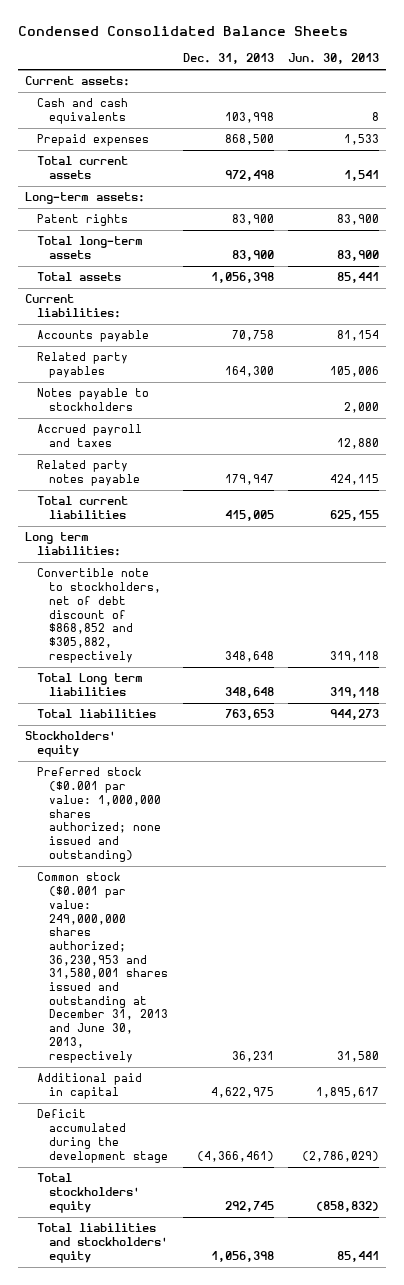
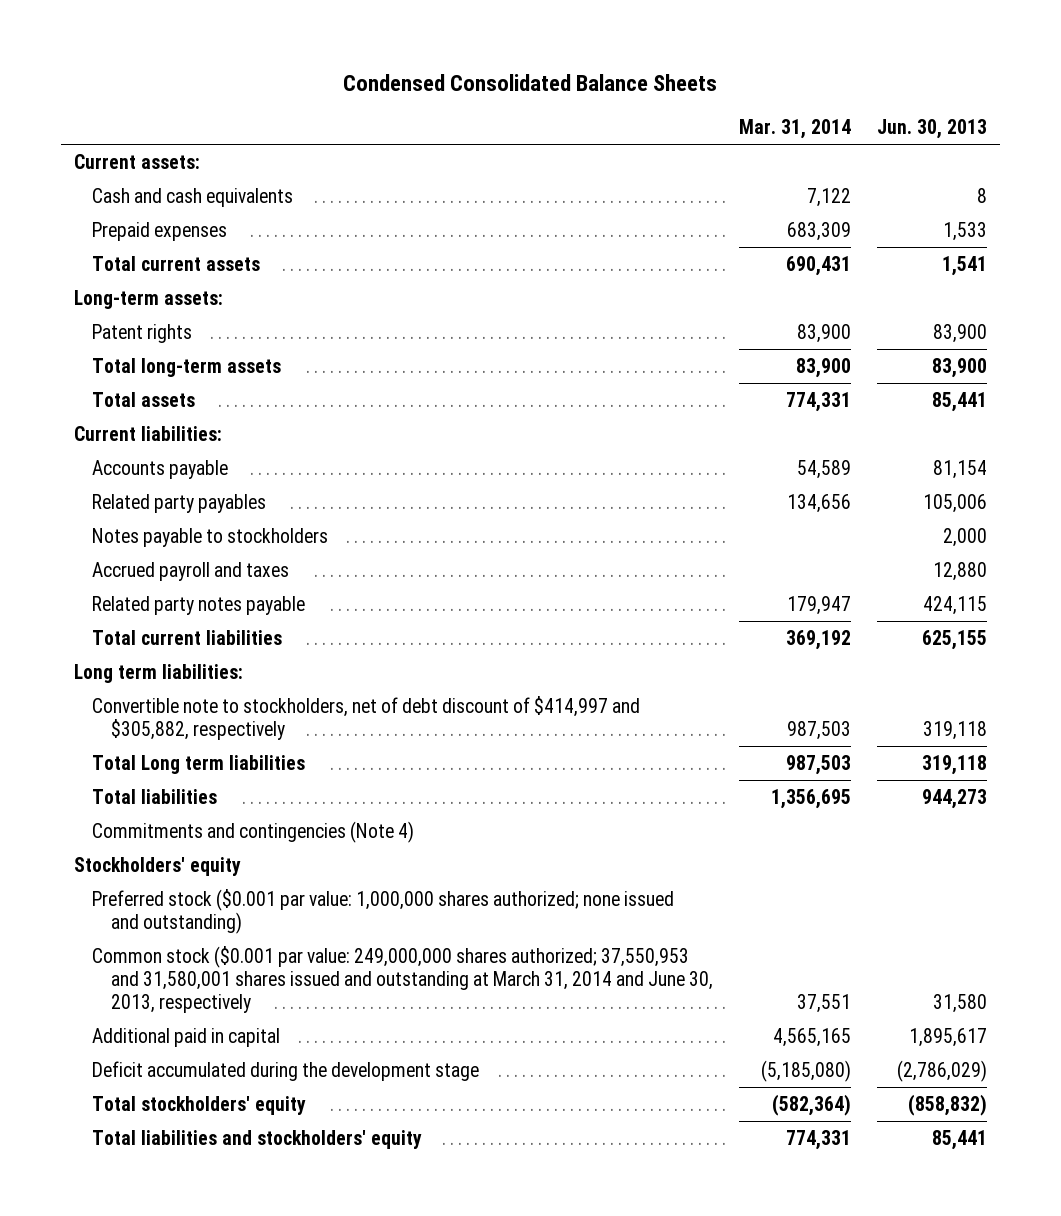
- | Dec. 31, 2013 | Jun. 30, 2013
+ | Mar. 31, 2014 | Jun. 30, 2013
- Convertible note to stockholders, net of debt discount of $868,852 and $305,882, respectively | 348,648 | 319,118
+ Convertible note to stockholders, net of debt discount of $414,997 and $305,882, respectively | 987,503 | 319,118
+ Commitments and contingencies (Note 4)
- Common stock ($0.001 par value: 249,000,000 shares authorized; 36,230,953 and 31,580,001 shares issued and outstanding at December 31, 2013 and June 30, 2013, respectively | 36,231 | 31,580
+ Common stock ($0.001 par value: 249,000,000 shares authorized; 37,550,953 and 31,580,001 shares issued and outstanding at March 31, 2014 and June 30, 2013, respectively | 37,551 | 31,580

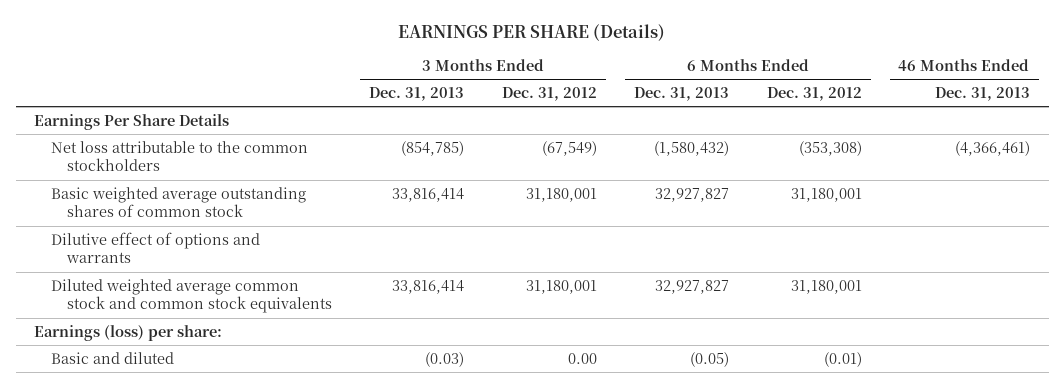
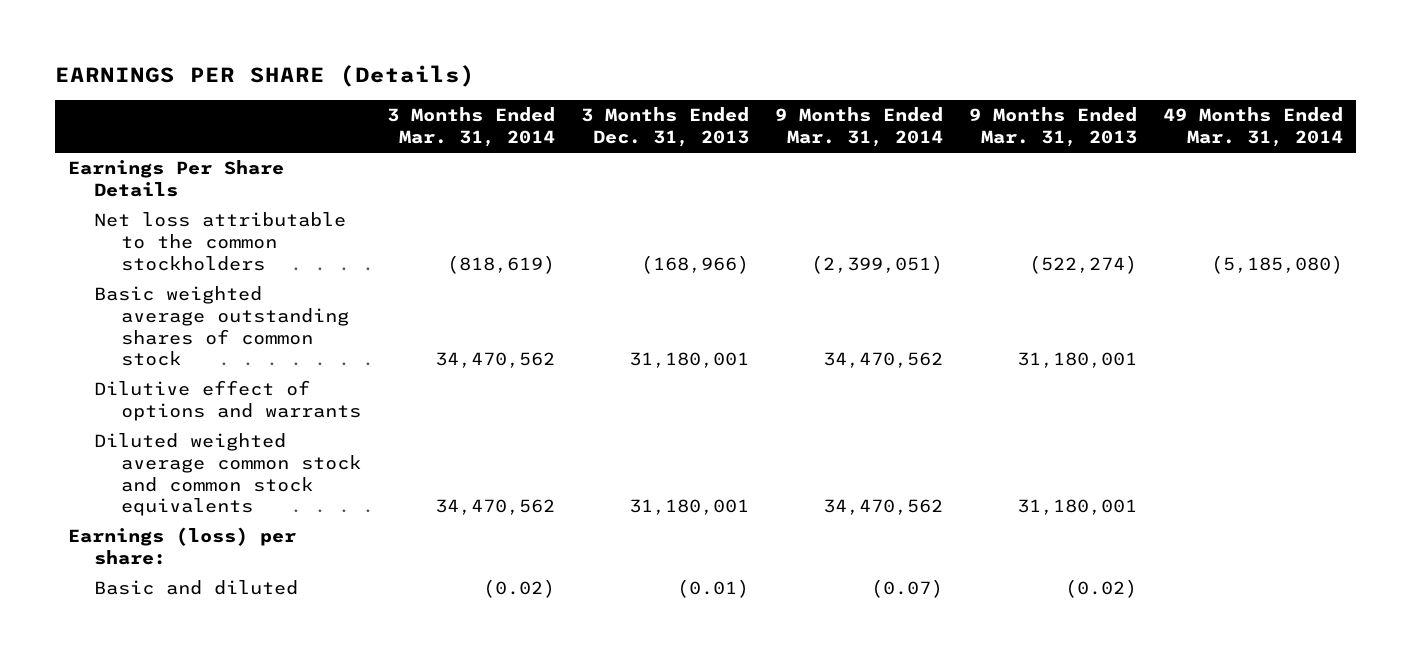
- | 3 Months Ended Dec. 31, 2013 | 3 Months Ended Dec. 31, 2012 | 6 Months Ended Dec. 31, 2013 | 6 Months Ended Dec. 31, 2012 | 46 Months Ended Dec. 31, 2013
+ | 3 Months Ended Mar. 31, 2014 | 3 Months Ended Dec. 31, 2013 | 9 Months Ended Mar. 31, 2014 | 9 Months Ended Mar. 31, 2013 | 49 Months Ended Mar. 31, 2014
- Net loss attributable to the common stockholders | (854,785) | (67,549) | (1,580,432) | (353,308) | (4,366,461)
- Basic weighted average outstanding shares of common stock | 33,816,414 | 31,180,001 | 32,927,827 | 31,180,001 |
+ Net loss attributable to the common stockholders | (818,619) | (168,966) | (2,399,051) | (522,274) | (5,185,080)
+ Basic weighted average outstanding shares of common stock | 34,470,562 | 31,180,001 | 34,470,562 | 31,180,001 |
- Diluted weighted average common stock and common stock equivalents | 33,816,414 | 31,180,001 | 32,927,827 | 31,180,001 |
+ Diluted weighted average common stock and common stock equivalents | 34,470,562 | 31,180,001 | 34,470,562 | 31,180,001 |
- Basic and diluted | (0.03) | 0.00 | (0.05) | (0.01) |
+ Basic and diluted | (0.02) | (0.01) | (0.07) | (0.02) |

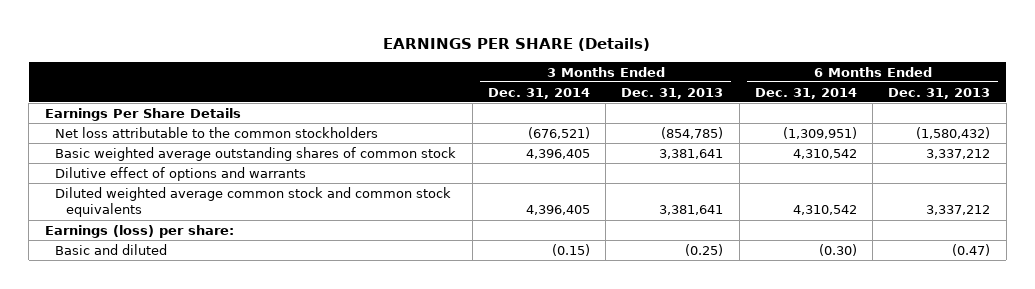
- | 3 Months Ended Mar. 31, 2014 | 3 Months Ended Dec. 31, 2013 | 9 Months Ended Mar. 31, 2014 | 9 Months Ended Mar. 31, 2013 | 49 Months Ended Mar. 31, 2014
+ | 3 Months Ended Dec. 31, 2014 | 3 Months Ended Dec. 31, 2013 | 6 Months Ended Dec. 31, 2014 | 6 Months Ended Dec. 31, 2013
- Net loss attributable to the common stockholders | (818,619) | (168,966) | (2,399,051) | (522,274) | (5,185,080)
- Basic weighted average outstanding shares of common stock | 34,470,562 | 31,180,001 | 34,470,562 | 31,180,001 |
+ Net loss attributable to the common stockholders | (676,521) | (854,785) | (1,309,951) | (1,580,432)
+ Basic weighted average outstanding shares of common stock | 4,396,405 | 3,381,641 | 4,310,542 | 3,337,212
- Diluted weighted average common stock and common stock equivalents | 34,470,562 | 31,180,001 | 34,470,562 | 31,180,001 |
+ Diluted weighted average common stock and common stock equivalents | 4,396,405 | 3,381,641 | 4,310,542 | 3,337,212
- Basic and diluted | (0.02) | (0.01) | (0.07) | (0.02) |
+ Basic and diluted | (0.15) | (0.25) | (0.30) | (0.47)

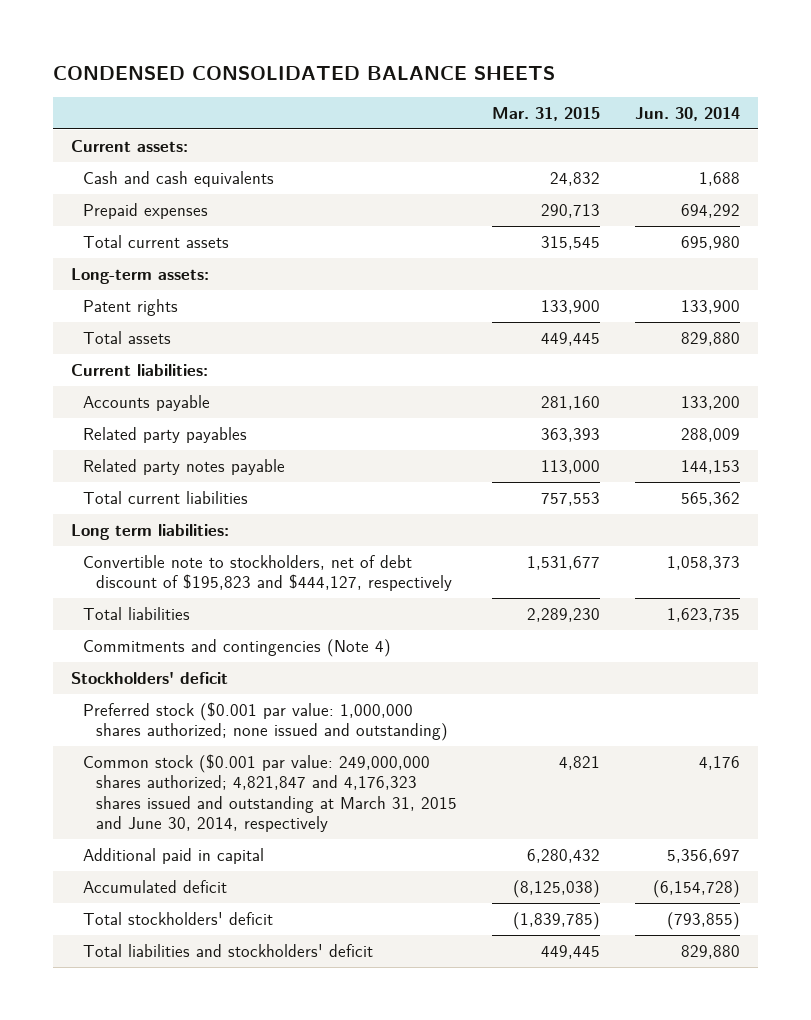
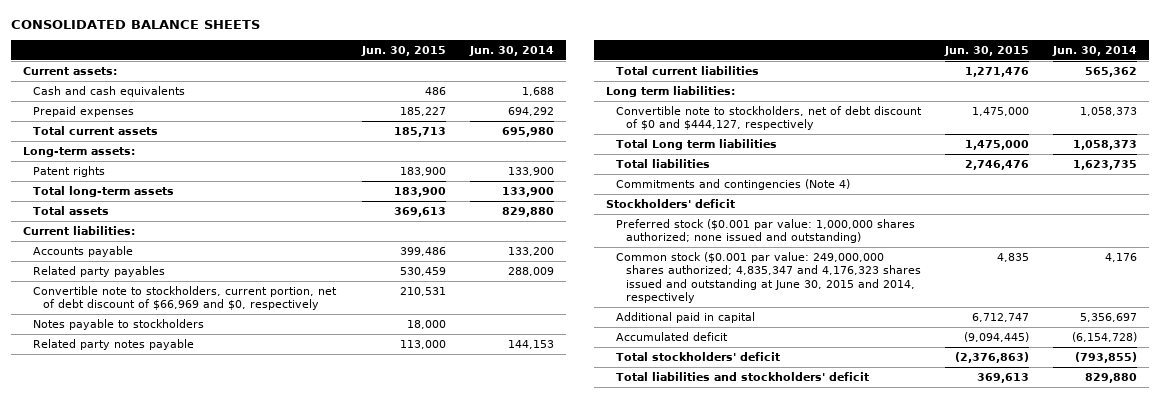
- CONDENSED CONSOLIDATED BALANCE SHEETS
+ CONSOLIDATED BALANCE SHEETS
- | Mar. 31, 2015 | Jun. 30, 2014
+ | Jun. 30, 2015 | Jun. 30, 2014
+ Total long-term assets | 183,900 | 133,900
+ Convertible note to stockholders, current portion, net of debt discount of $66,969 and $0, respectively | 210,531 |
+ Notes payable to stockholders | 18,000 |
- Convertible note to stockholders, net of debt discount of $195,823 and $444,127, respectively | 1,531,677 | 1,058,373
+ Convertible note to stockholders, net of debt discount of $0 and $444,127, respectively | 1,475,000 | 1,058,373
+ Total Long term liabilities | 1,475,000 | 1,058,373
- Common stock ($0.001 par value: 249,000,000 shares authorized; 4,821,847 and 4,176,323 shares issued and outstanding at March 31, 2015 and June 30, 2014, respectively | 4,821 | 4,176
+ Common stock ($0.001 par value: 249,000,000 shares authorized; 4,835,347 and 4,176,323 shares issued and outstanding at June 30, 2015 and 2014, respectively | 4,835 | 4,176

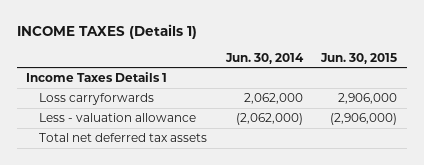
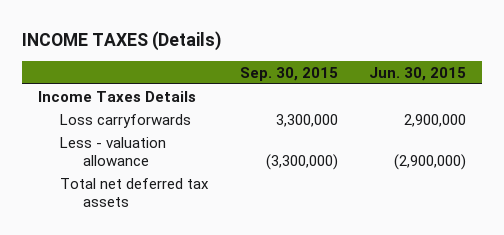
- INCOME TAXES (Details 1)
+ INCOME TAXES (Details)
- | Jun. 30, 2014 | Jun. 30, 2015
+ | Sep. 30, 2015 | Jun. 30, 2015
- Income Taxes Details 1
- Loss carryforwards | 2,062,000 | 2,906,000
- Less - valuation allowance | (2,062,000) | (2,906,000)
+ Income Taxes Details
+ Loss carryforwards | 3,300,000 | 2,900,000
+ Less - valuation allowance | (3,300,000) | (2,900,000)

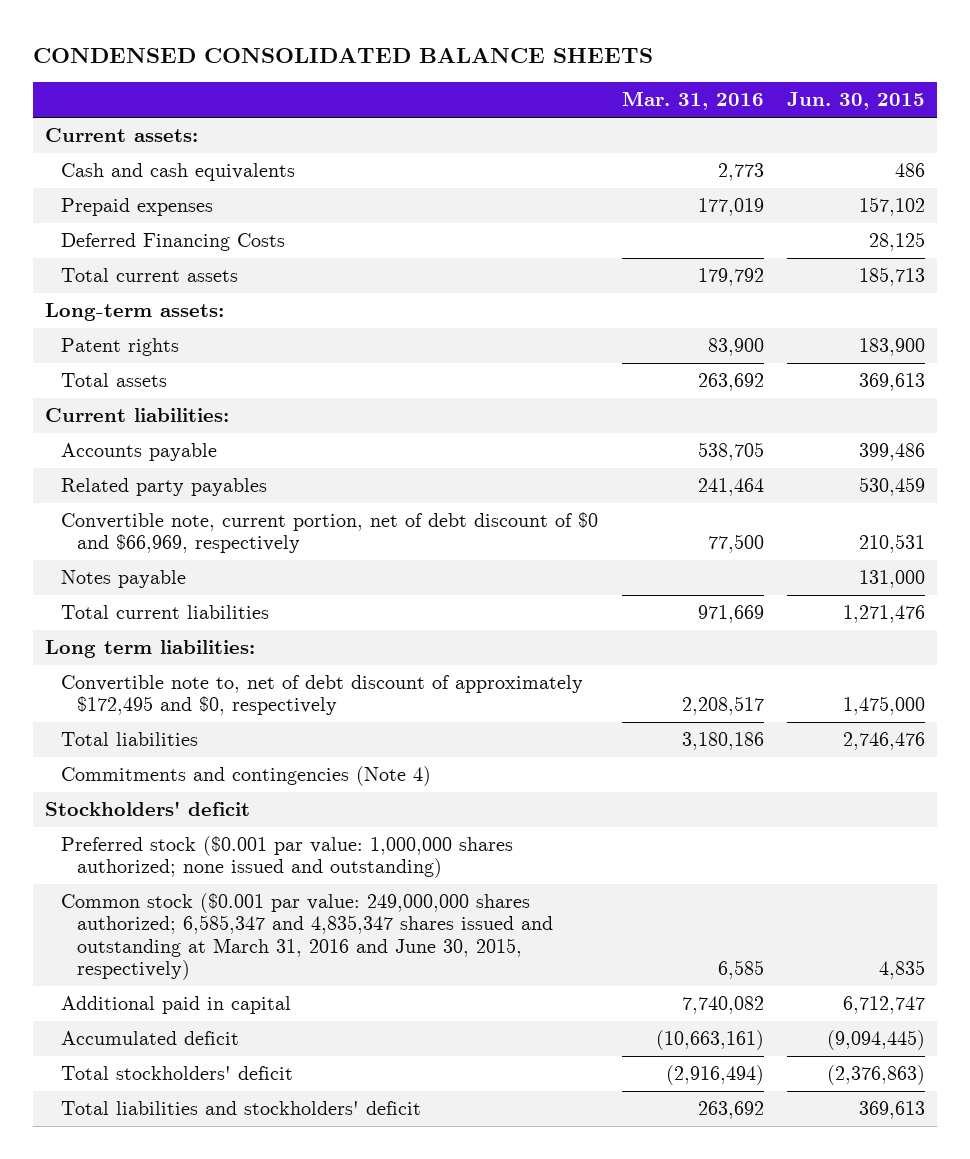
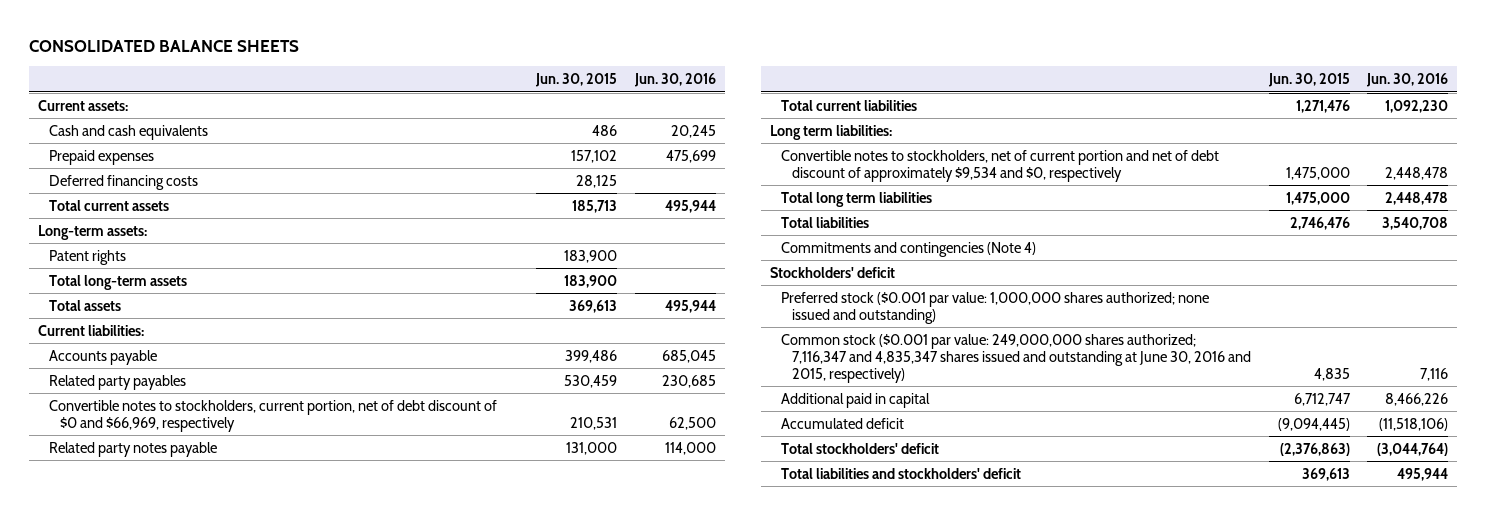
- CONDENSED CONSOLIDATED BALANCE SHEETS
+ CONSOLIDATED BALANCE SHEETS
- | Mar. 31, 2016 | Jun. 30, 2015
+ | Jun. 30, 2015 | Jun. 30, 2016
- Deferred Financing Costs | | 28,125
+ Deferred financing costs | 28,125 |
+ Total long-term assets | 183,900 |
- Convertible note, current portion, net of debt discount of $0 and $66,969, respectively | 77,500 | 210,531
- Notes payable | | 131,000
+ Convertible notes to stockholders, current portion, net of debt discount of $0 and $66,969, respectively | 210,531 | 62,500
+ Related party notes payable | 131,000 | 114,000
- Convertible note to, net of debt discount of approximately $172,495 and $0, respectively | 2,208,517 | 1,475,000
+ Convertible notes to stockholders, net of current portion and net of debt discount of approximately $9,534 and $0, respectively | 1,475,000 | 2,448,478
+ Total long term liabilities | 1,475,000 | 2,448,478
- Common stock ($0.001 par value: 249,000,000 shares authorized; 6,585,347 and 4,835,347 shares issued and outstanding at March 31, 2016 and June 30, 2015, respectively) | 6,585 | 4,835
+ Common stock ($0.001 par value: 249,000,000 shares authorized; 7,116,347 and 4,835,347 shares issued and outstanding at June 30, 2016 and 2015, respectively) | 4,835 | 7,116

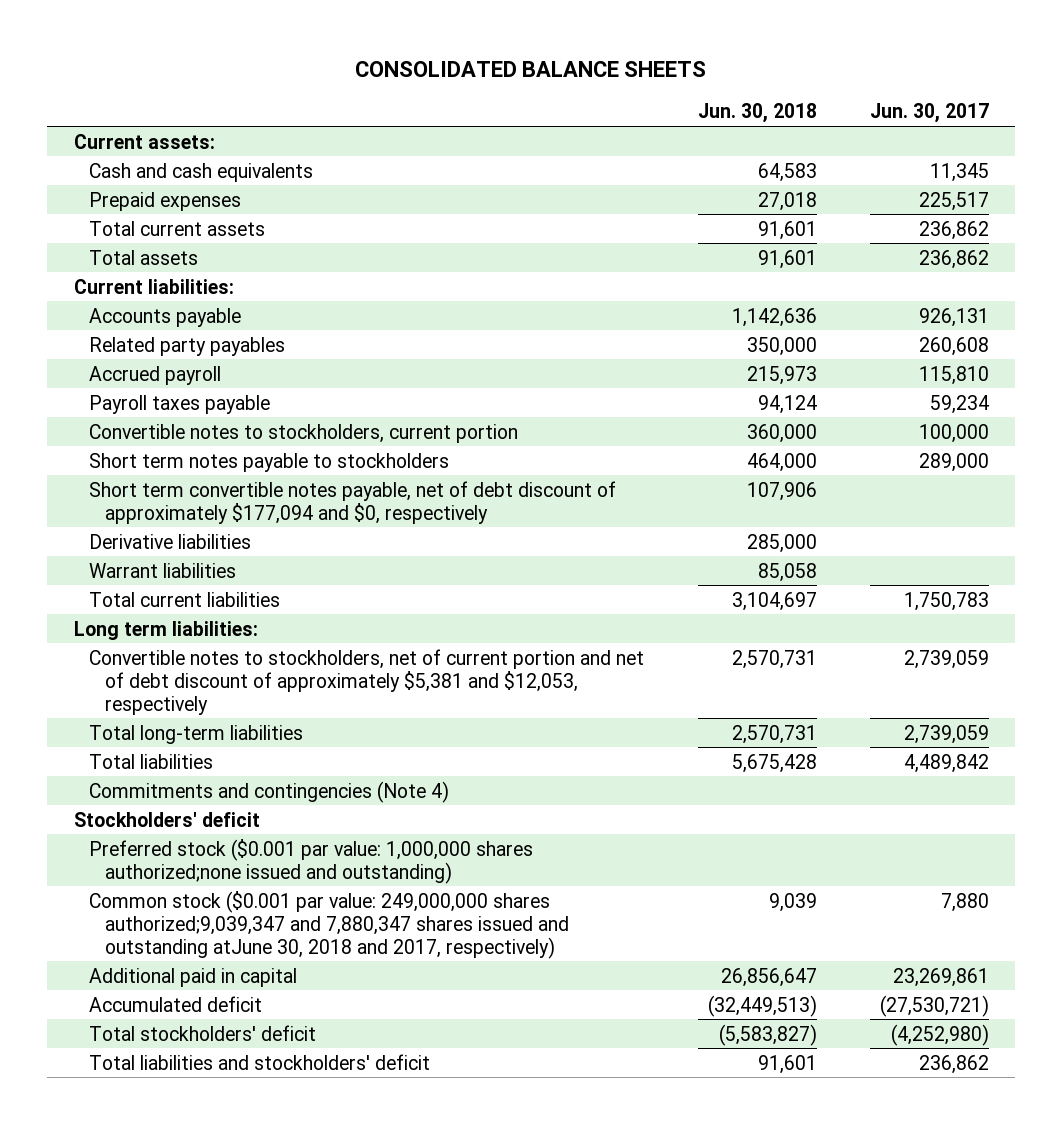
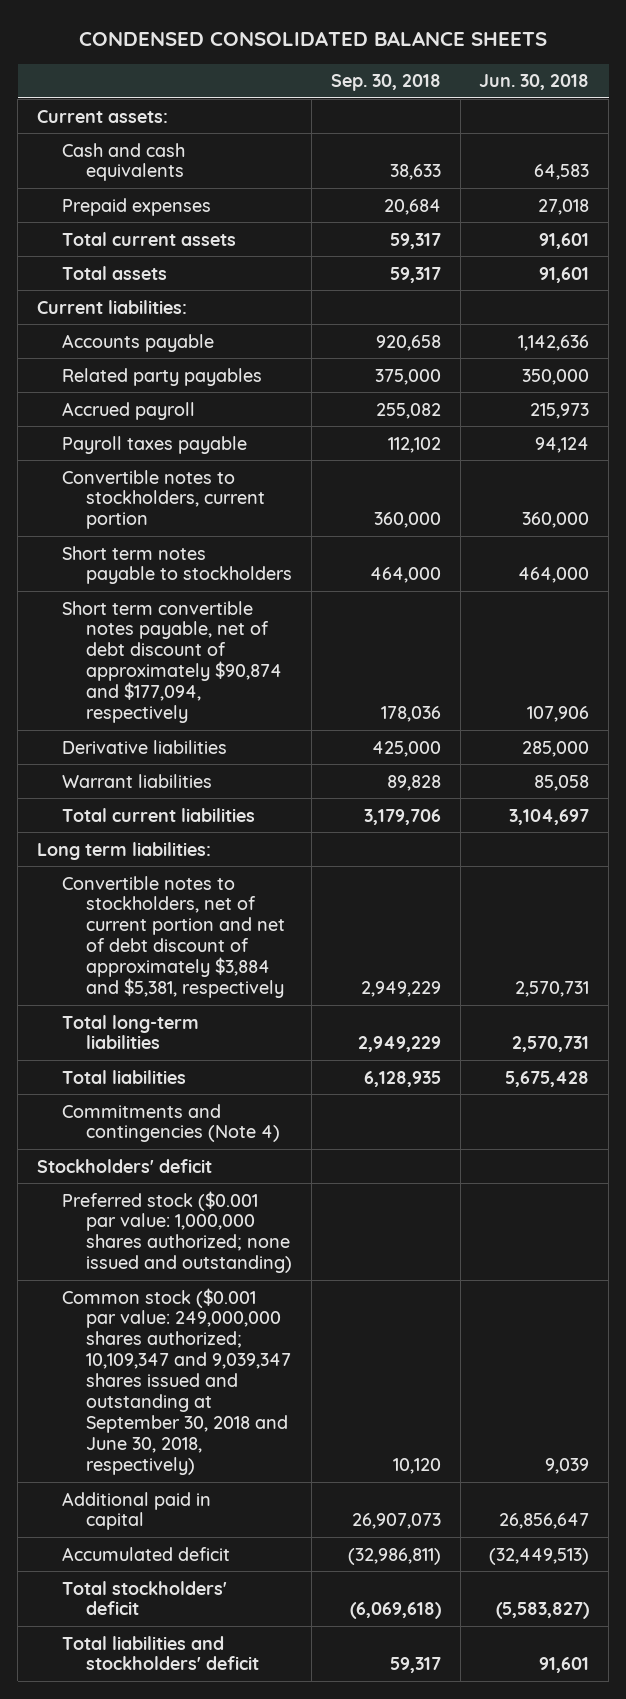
- CONSOLIDATED BALANCE SHEETS
+ CONDENSED CONSOLIDATED BALANCE SHEETS
- | Jun. 30, 2018 | Jun. 30, 2017
+ | Sep. 30, 2018 | Jun. 30, 2018
- Short term convertible notes payable, net of debt discount of approximately $177,094 and $0, respectively | 107,906 |
+ Short term convertible notes payable, net of debt discount of approximately $90,874 and $177,094, respectively | 178,036 | 107,906
- Convertible notes to stockholders, net of current portion and net of debt discount of approximately $5,381 and $12,053, respectively | 2,570,731 | 2,739,059
+ Convertible notes to stockholders, net of current portion and net of debt discount of approximately $3,884 and $5,381, respectively | 2,949,229 | 2,570,731
- Preferred stock ($0.001 par value: 1,000,000 shares authorized;none issued and outstanding)
- Common stock ($0.001 par value: 249,000,000 shares authorized;9,039,347 and 7,880,347 shares issued and outstanding atJune 30, 2018 and 2017, respectively) | 9,039 | 7,880
+ Preferred stock ($0.001 par value: 1,000,000 shares authorized; none issued and outstanding)
+ Common stock ($0.001 par value: 249,000,000 shares authorized; 10,109,347 and 9,039,347 shares issued and outstanding at September 30, 2018 and June 30, 2018, respectively) | 10,120 | 9,039

